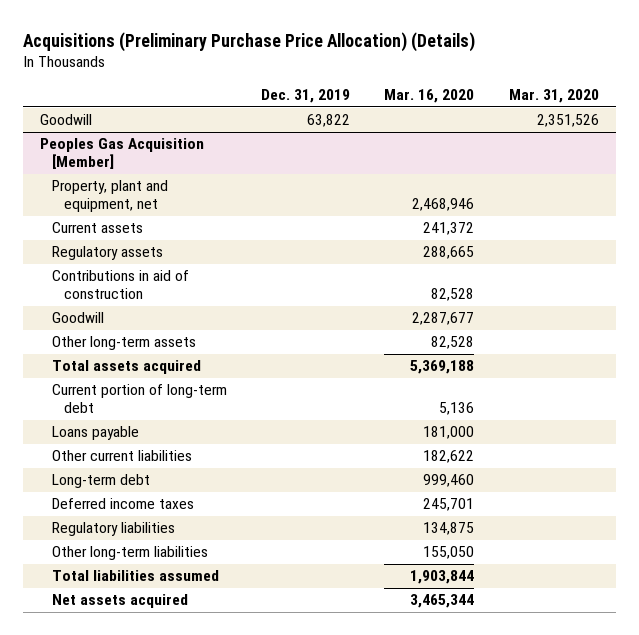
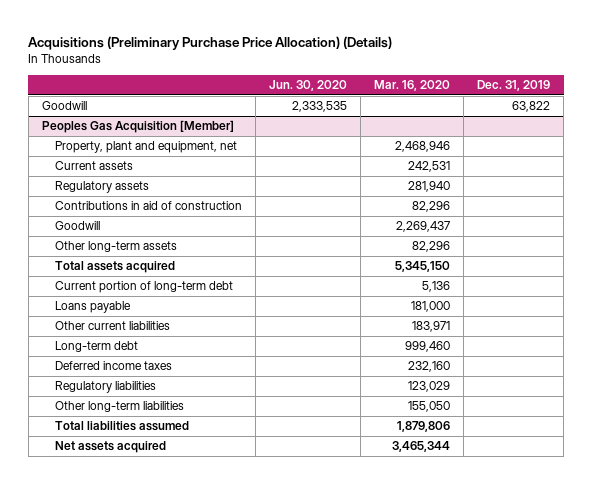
- | Dec. 31, 2019 | Mar. 16, 2020 | Mar. 31, 2020
+ | Jun. 30, 2020 | Mar. 16, 2020 | Dec. 31, 2019
@ Peoples Gas Acquisition [Member]
- Current assets | | 241,372 |
- Regulatory assets | | 288,665 |
- Contributions in aid of construction | | 82,528 |
- Goodwill | | 2,287,677 |
- Other long-term assets | | 82,528 |
- Total assets acquired | | 5,369,188 |
+ Current assets | | 242,531 |
+ Regulatory assets | | 281,940 |
+ Contributions in aid of construction | | 82,296 |
+ Goodwill | | 2,269,437 |
+ Other long-term assets | | 82,296 |
+ Total assets acquired | | 5,345,150 |
- Other current liabilities | | 182,622 |
+ Other current liabilities | | 183,971 |
- Deferred income taxes | | 245,701 |
- Regulatory liabilities | | 134,875 |
+ Deferred income taxes | | 232,160 |
+ Regulatory liabilities | | 123,029 |
- Total liabilities assumed | | 1,903,844 |
+ Total liabilities assumed | | 1,879,806 |

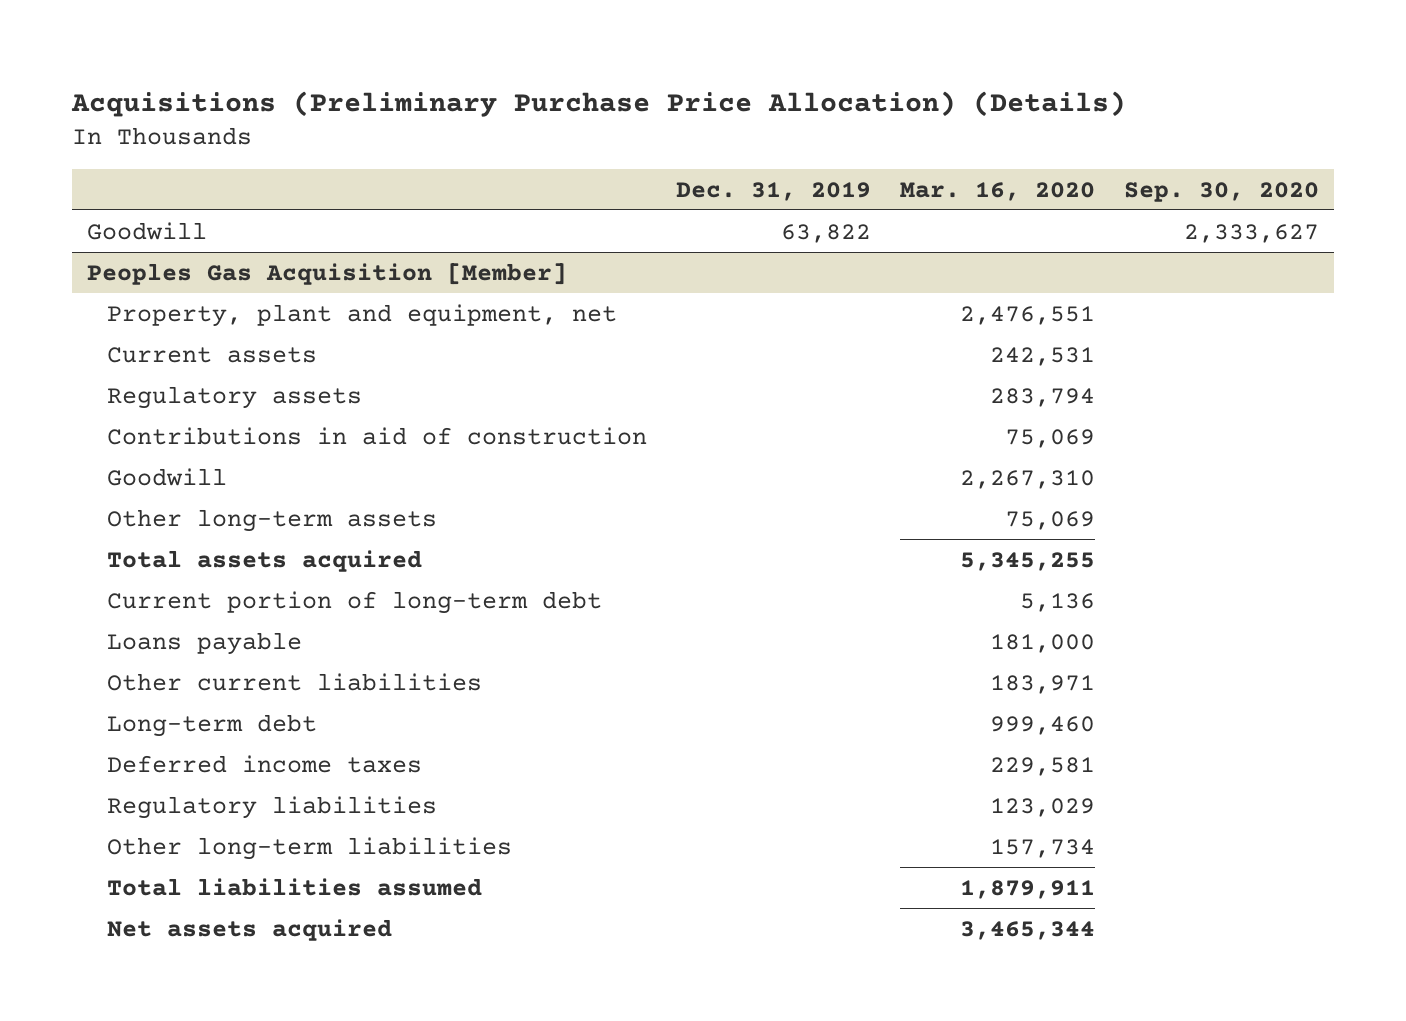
- | Jun. 30, 2020 | Mar. 16, 2020 | Dec. 31, 2019
+ | Dec. 31, 2019 | Mar. 16, 2020 | Sep. 30, 2020
@ Peoples Gas Acquisition [Member]
- Property, plant and equipment, net | | 2,468,946 |
+ Property, plant and equipment, net | | 2,476,551 |
- Regulatory assets | | 281,940 |
- Contributions in aid of construction | | 82,296 |
- Goodwill | | 2,269,437 |
- Other long-term assets | | 82,296 |
- Total assets acquired | | 5,345,150 |
+ Regulatory assets | | 283,794 |
+ Contributions in aid of construction | | 75,069 |
+ Goodwill | | 2,267,310 |
+ Other long-term assets | | 75,069 |
+ Total assets acquired | | 5,345,255 |
- Deferred income taxes | | 232,160 |
+ Deferred income taxes | | 229,581 |
- Other long-term liabilities | | 155,050 |
- Total liabilities assumed | | 1,879,806 |
+ Other long-term liabilities | | 157,734 |
+ Total liabilities assumed | | 1,879,911 |

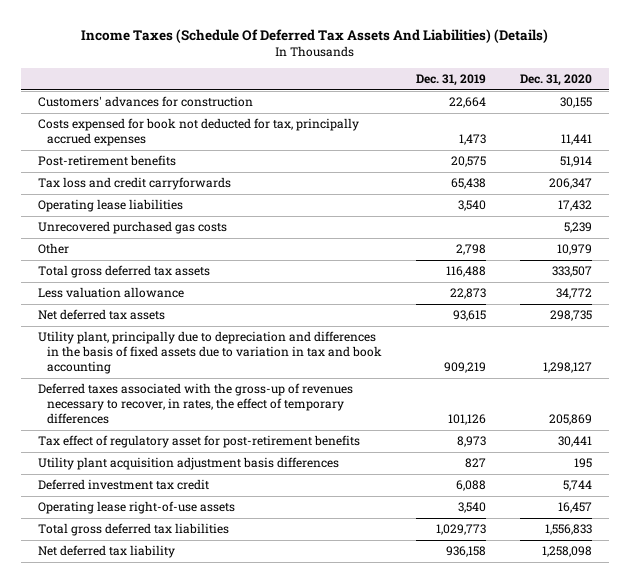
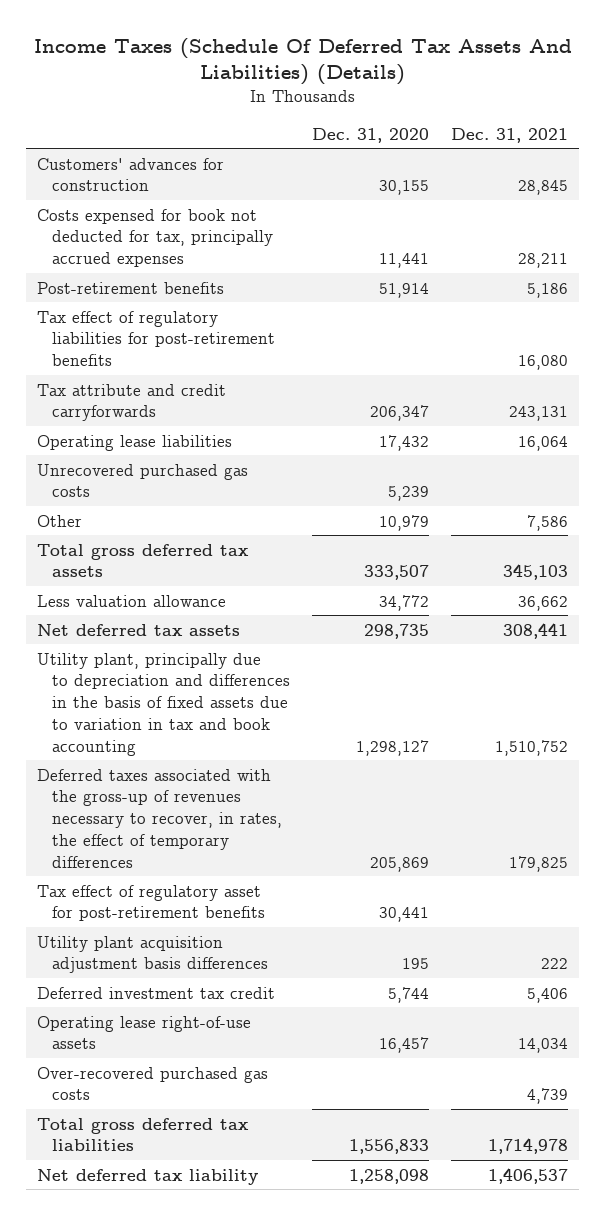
- | Dec. 31, 2019 | Dec. 31, 2020
+ | Dec. 31, 2020 | Dec. 31, 2021
- Tax loss and credit carryforwards | 65,438 | 206,347
+ Tax effect of regulatory liabilities for post-retirement benefits | | 16,080
+ Tax attribute and credit carryforwards | 206,347 | 243,131
+ Over-recovered purchased gas costs | | 4,739

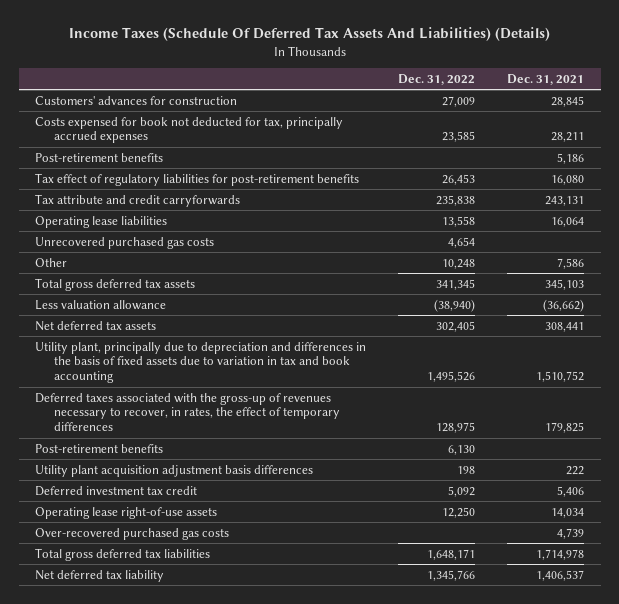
- | Dec. 31, 2020 | Dec. 31, 2021
+ | Dec. 31, 2022 | Dec. 31, 2021
- Less valuation allowance | 34,772 | 36,662
+ Less valuation allowance | (38,940) | (36,662)
- Tax effect of regulatory asset for post-retirement benefits | 30,441 |
+ Post-retirement benefits | 6,130 |

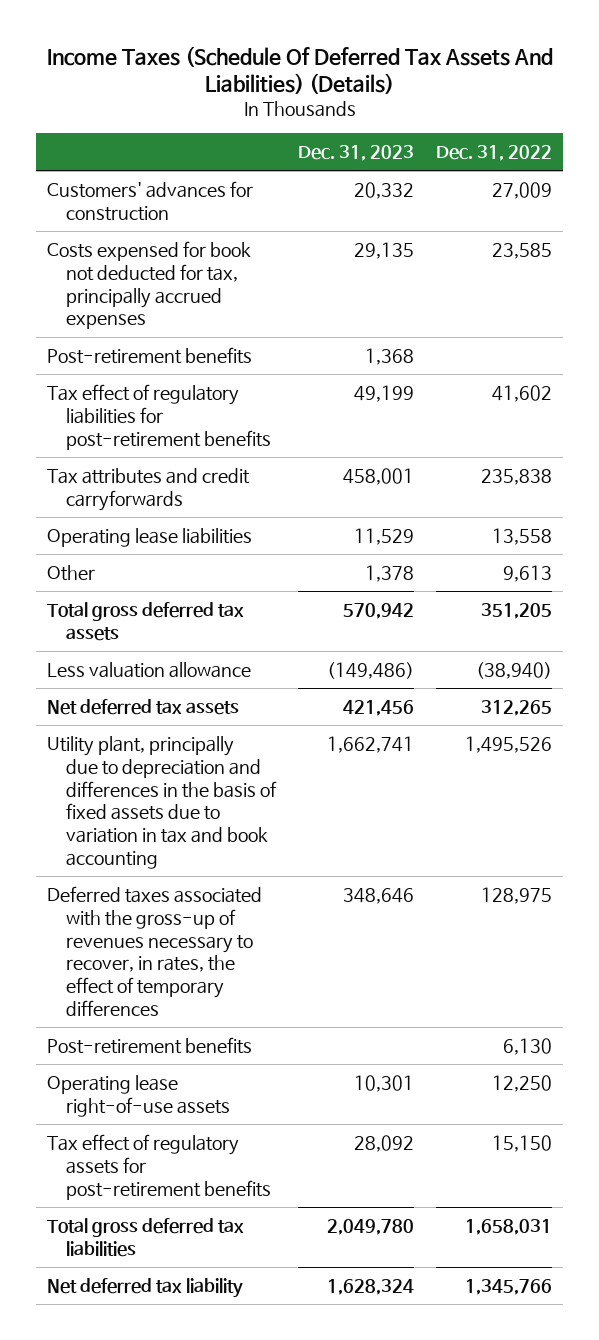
- | Dec. 31, 2022 | Dec. 31, 2021
+ | Dec. 31, 2023 | Dec. 31, 2022
- Tax effect of regulatory liabilities for post-retirement benefits | 26,453 | 16,080
- Tax attribute and credit carryforwards | 235,838 | 243,131
+ Tax effect of regulatory liabilities for post-retirement benefits | 49,199 | 41,602
+ Tax attributes and credit carryforwards | 458,001 | 235,838
- Unrecovered purchased gas costs | 4,654 |
- Other | 10,248 | 7,586
- Total gross deferred tax assets | 341,345 | 345,103
+ Other | 1,378 | 9,613
+ Total gross deferred tax assets | 570,942 | 351,205
- Net deferred tax assets | 302,405 | 308,441
+ Net deferred tax assets | 421,456 | 312,265
- Utility plant acquisition adjustment basis differences | 198 | 222
- Deferred investment tax credit | 5,092 | 5,406
- Over-recovered purchased gas costs | | 4,739
- Total gross deferred tax liabilities | 1,648,171 | 1,714,978
+ Tax effect of regulatory assets for post-retirement benefits | 28,092 | 15,150
+ Total gross deferred tax liabilities | 2,049,780 | 1,658,031

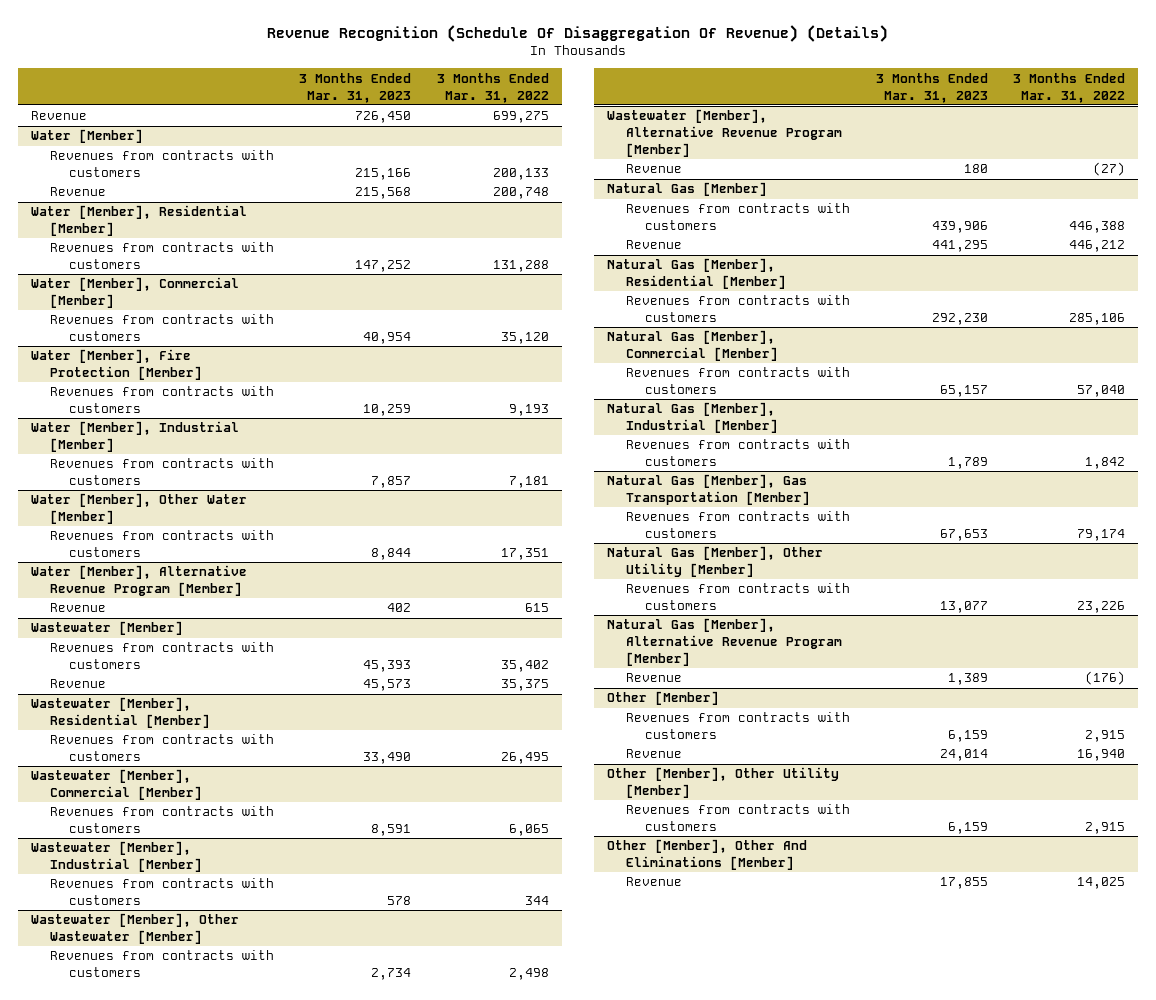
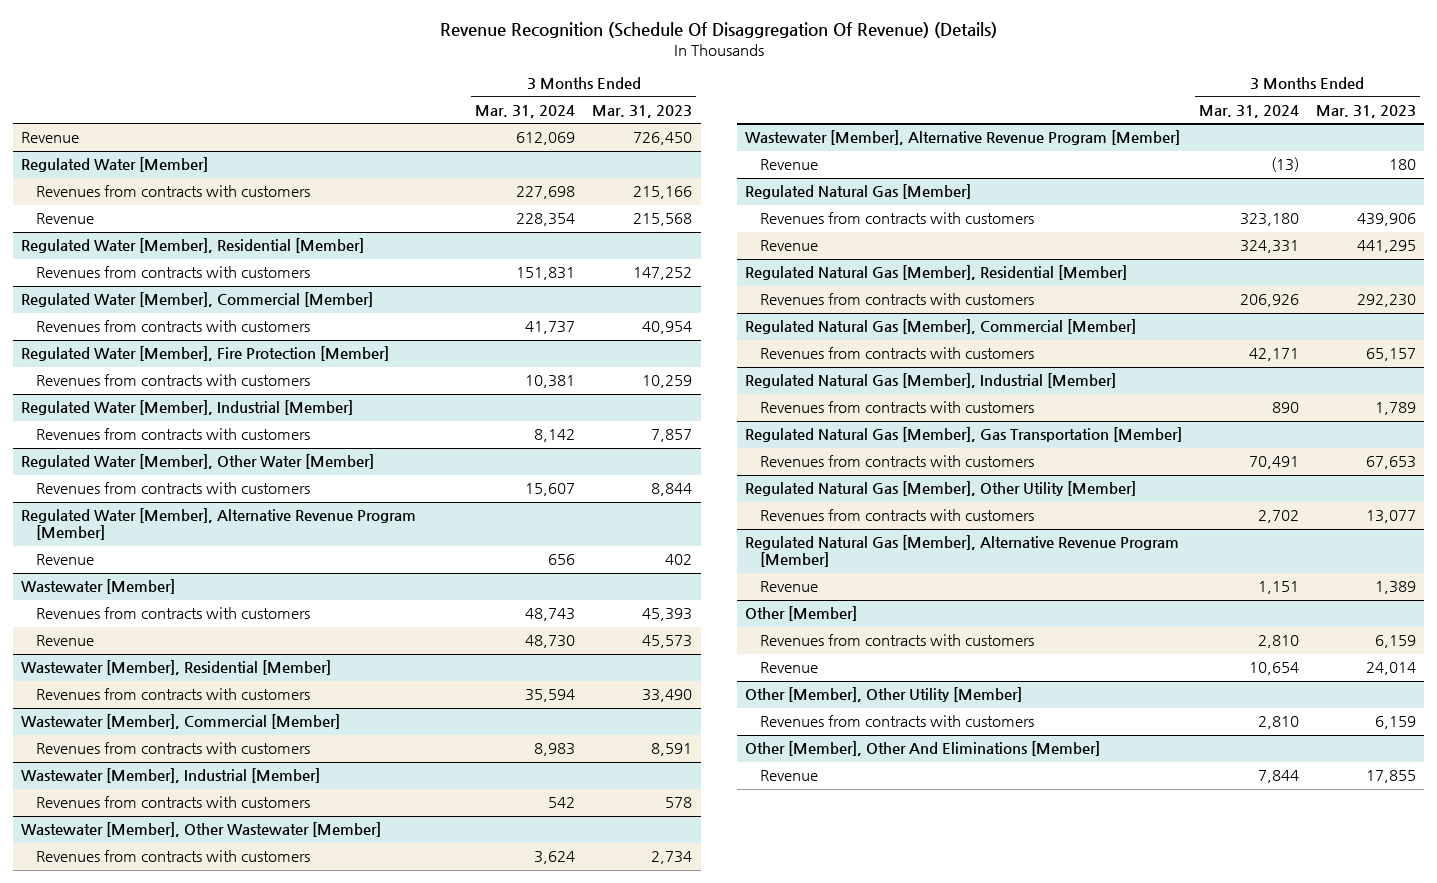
- | 3 Months Ended Mar. 31, 2023 | 3 Months Ended Mar. 31, 2022
+ | 3 Months Ended Mar. 31, 2024 | 3 Months Ended Mar. 31, 2023
- Water [Member]
+ Regulated Water [Member]
- Water [Member], Residential [Member]
+ Regulated Water [Member], Residential [Member]
- Water [Member], Commercial [Member]
+ Regulated Water [Member], Commercial [Member]
- Water [Member], Fire Protection [Member]
+ Regulated Water [Member], Fire Protection [Member]
- Water [Member], Industrial [Member]
+ Regulated Water [Member], Industrial [Member]
- Water [Member], Other Water [Member]
+ Regulated Water [Member], Other Water [Member]
- Water [Member], Alternative Revenue Program [Member]
+ Regulated Water [Member], Alternative Revenue Program [Member]
- Natural Gas [Member]
+ Regulated Natural Gas [Member]
- Natural Gas [Member], Residential [Member]
+ Regulated Natural Gas [Member], Residential [Member]
- Natural Gas [Member], Commercial [Member]
+ Regulated Natural Gas [Member], Commercial [Member]
- Natural Gas [Member], Industrial [Member]
+ Regulated Natural Gas [Member], Industrial [Member]
- Natural Gas [Member], Gas Transportation [Member]
+ Regulated Natural Gas [Member], Gas Transportation [Member]
- Natural Gas [Member], Other Utility [Member]
+ Regulated Natural Gas [Member], Other Utility [Member]
- Natural Gas [Member], Alternative Revenue Program [Member]
+ Regulated Natural Gas [Member], Alternative Revenue Program [Member]

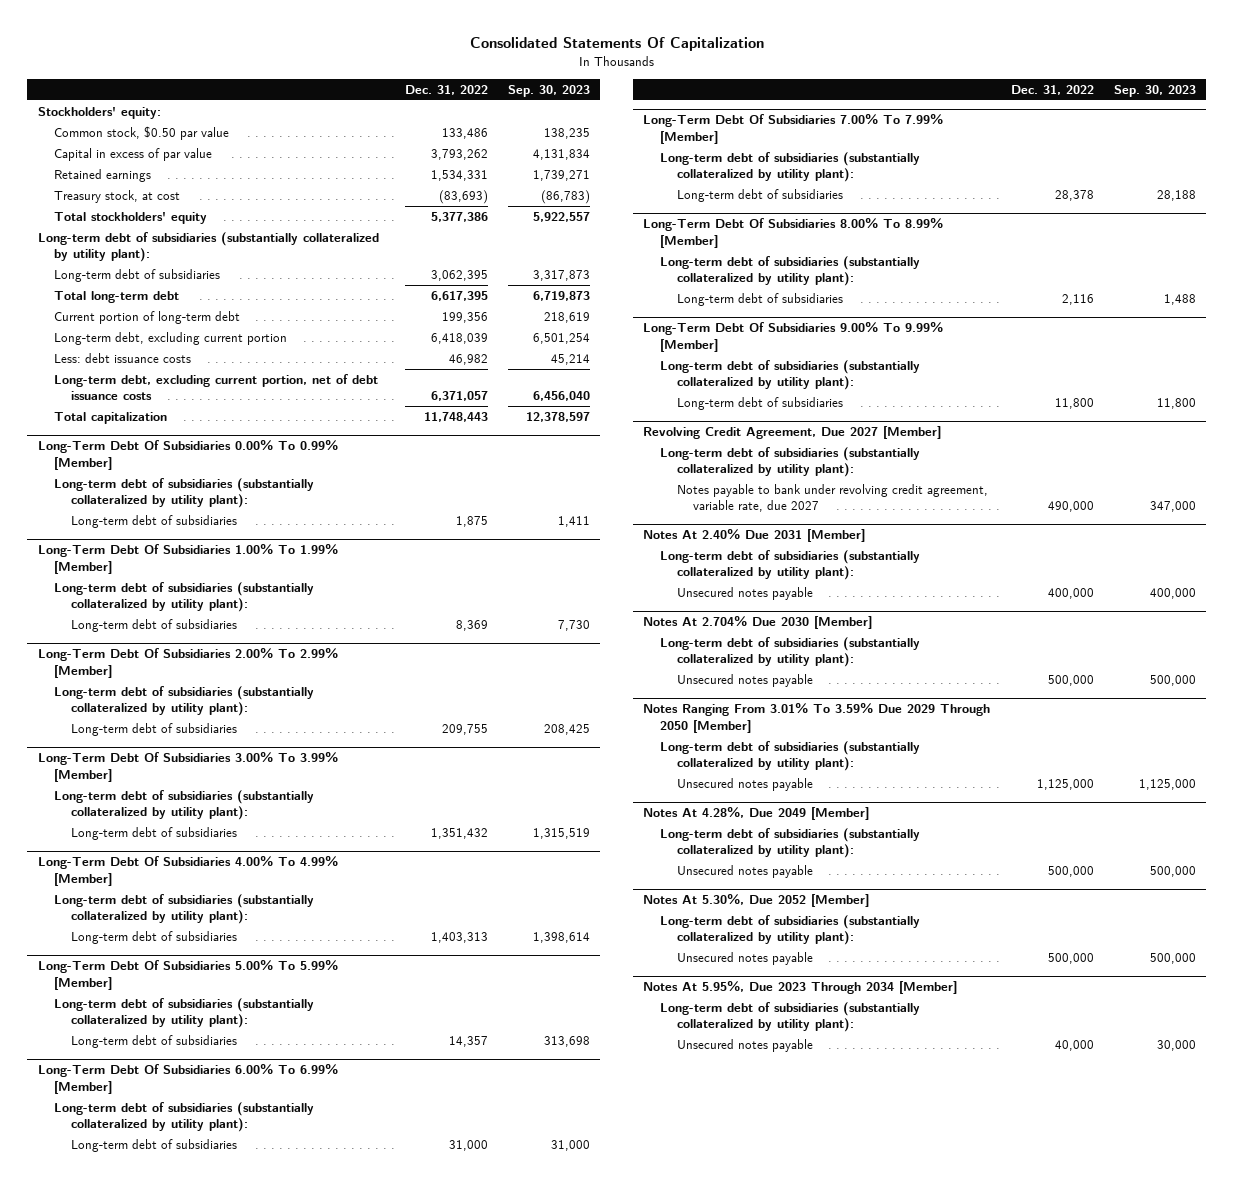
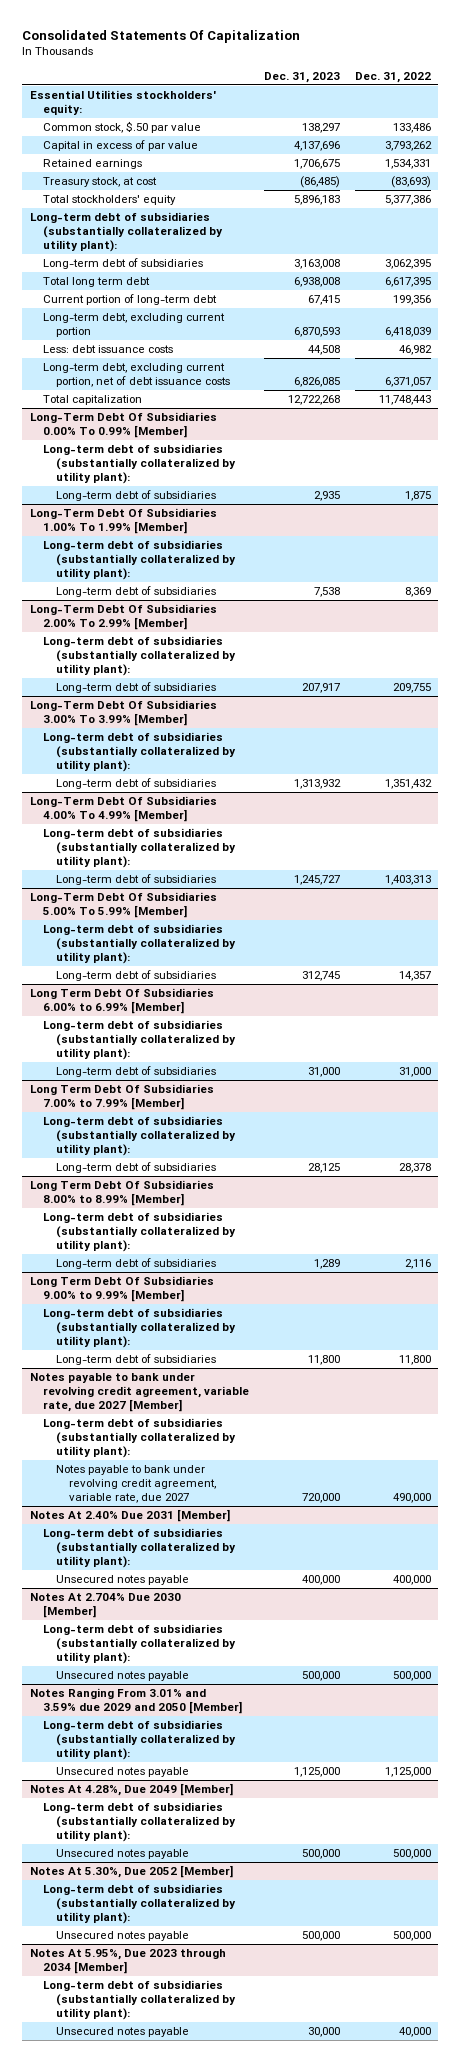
- | Dec. 31, 2022 | Sep. 30, 2023
+ | Dec. 31, 2023 | Dec. 31, 2022
- Stockholders' equity:
- Common stock, $0.50 par value | 133,486 | 138,235
+ Essential Utilities stockholders' equity:
+ Common stock, $.50 par value | 138,297 | 133,486
- Total long-term debt | 6,617,395 | 6,719,873
+ Total long term debt | 6,938,008 | 6,617,395
- Long-Term Debt Of Subsidiaries 6.00% To 6.99% [Member]
+ Long Term Debt Of Subsidiaries 6.00% to 6.99% [Member]
- Long-Term Debt Of Subsidiaries 7.00% To 7.99% [Member]
+ Long Term Debt Of Subsidiaries 7.00% to 7.99% [Member]
- Long-Term Debt Of Subsidiaries 8.00% To 8.99% [Member]
+ Long Term Debt Of Subsidiaries 8.00% to 8.99% [Member]
- Long-Term Debt Of Subsidiaries 9.00% To 9.99% [Member]
+ Long Term Debt Of Subsidiaries 9.00% to 9.99% [Member]
- Revolving Credit Agreement, Due 2027 [Member]
+ Notes payable to bank under revolving credit agreement, variable rate, due 2027 [Member]
- Notes Ranging From 3.01% To 3.59% Due 2029 Through 2050 [Member]
+ Notes Ranging From 3.01% and 3.59% due 2029 and 2050 [Member]
- Notes At 5.95%, Due 2023 Through 2034 [Member]
+ Notes At 5.95%, Due 2023 through 2034 [Member]

